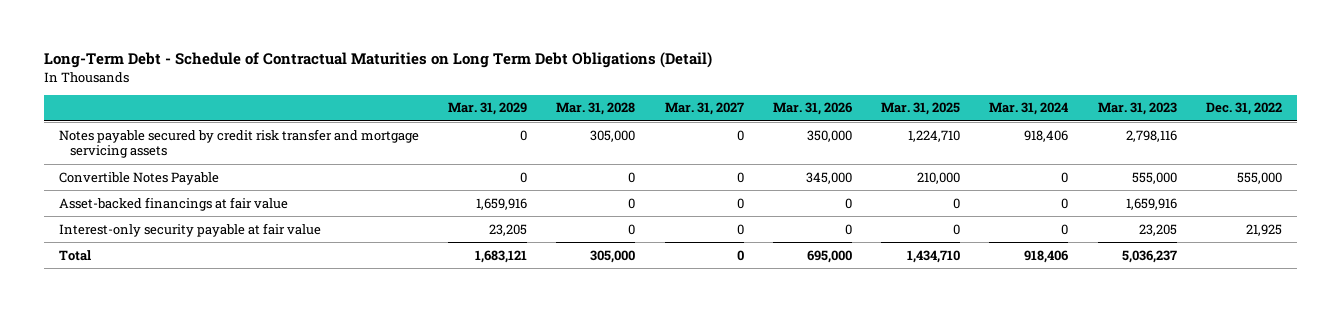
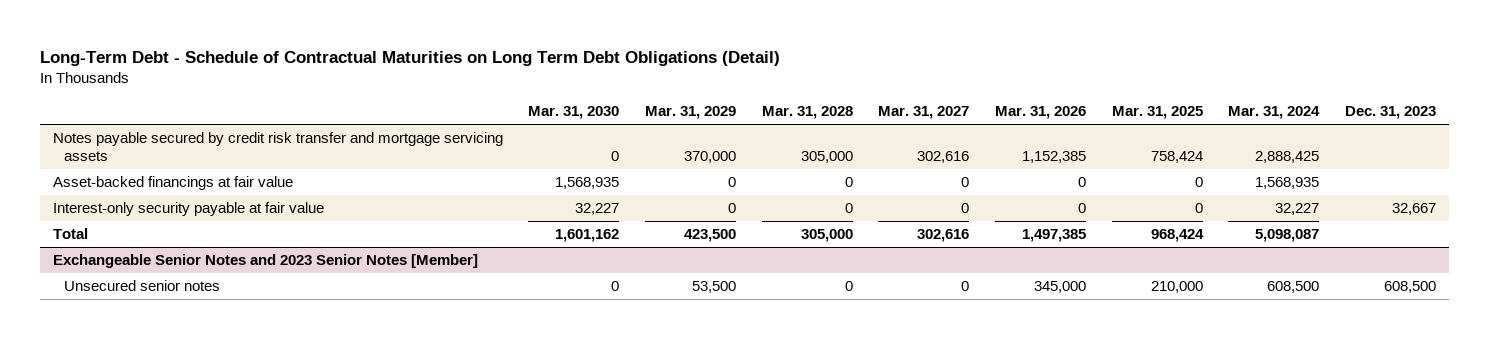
- | Mar. 31, 2029 | Mar. 31, 2028 | Mar. 31, 2027 | Mar. 31, 2026 | Mar. 31, 2025 | Mar. 31, 2024 | Mar. 31, 2023 | Dec. 31, 2022
+ | Mar. 31, 2030 | Mar. 31, 2029 | Mar. 31, 2028 | Mar. 31, 2027 | Mar. 31, 2026 | Mar. 31, 2025 | Mar. 31, 2024 | Dec. 31, 2023
- Notes payable secured by credit risk transfer and mortgage servicing assets | 0 | 305,000 | 0 | 350,000 | 1,224,710 | 918,406 | 2,798,116 |
- Convertible Notes Payable | 0 | 0 | 0 | 345,000 | 210,000 | 0 | 555,000 | 555,000
- Asset-backed financings at fair value | 1,659,916 | 0 | 0 | 0 | 0 | 0 | 1,659,916 |
- Interest-only security payable at fair value | 23,205 | 0 | 0 | 0 | 0 | 0 | 23,205 | 21,925
- Total | 1,683,121 | 305,000 | 0 | 695,000 | 1,434,710 | 918,406 | 5,036,237 |
+ Notes payable secured by credit risk transfer and mortgage servicing assets | 0 | 370,000 | 305,000 | 302,616 | 1,152,385 | 758,424 | 2,888,425 |
+ Asset-backed financings at fair value | 1,568,935 | 0 | 0 | 0 | 0 | 0 | 1,568,935 |
+ Interest-only security payable at fair value | 32,227 | 0 | 0 | 0 | 0 | 0 | 32,227 | 32,667
+ Total | 1,601,162 | 423,500 | 305,000 | 302,616 | 1,497,385 | 968,424 | 5,098,087 |
+ Exchangeable Senior Notes and 2023 Senior Notes [Member]
+ Unsecured senior notes | 0 | 53,500 | 0 | 0 | 345,000 | 210,000 | 608,500 | 608,500

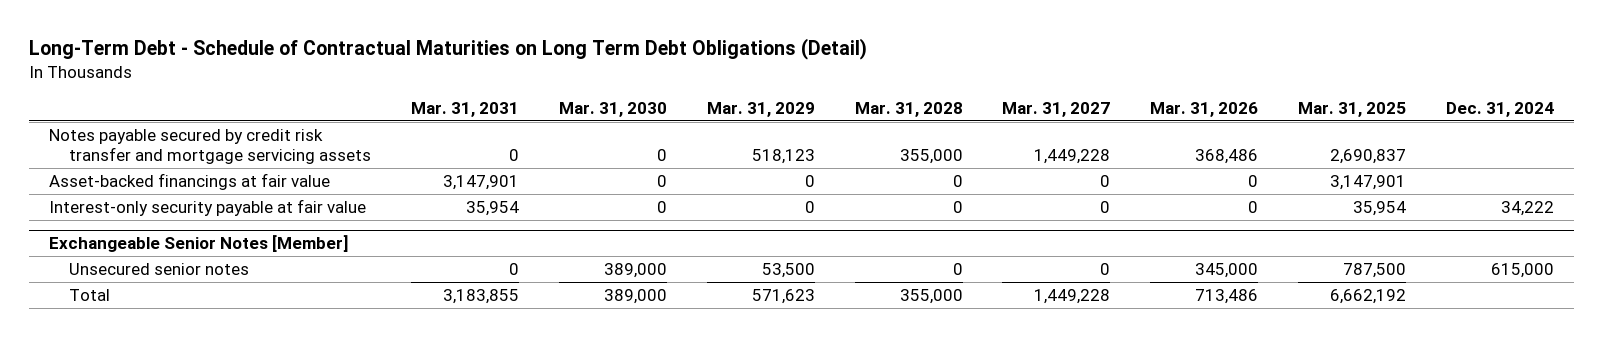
- | Mar. 31, 2030 | Mar. 31, 2029 | Mar. 31, 2028 | Mar. 31, 2027 | Mar. 31, 2026 | Mar. 31, 2025 | Mar. 31, 2024 | Dec. 31, 2023
+ | Mar. 31, 2031 | Mar. 31, 2030 | Mar. 31, 2029 | Mar. 31, 2028 | Mar. 31, 2027 | Mar. 31, 2026 | Mar. 31, 2025 | Dec. 31, 2024
- Notes payable secured by credit risk transfer and mortgage servicing assets | 0 | 370,000 | 305,000 | 302,616 | 1,152,385 | 758,424 | 2,888,425 |
- Asset-backed financings at fair value | 1,568,935 | 0 | 0 | 0 | 0 | 0 | 1,568,935 |
- Interest-only security payable at fair value | 32,227 | 0 | 0 | 0 | 0 | 0 | 32,227 | 32,667
- Total | 1,601,162 | 423,500 | 305,000 | 302,616 | 1,497,385 | 968,424 | 5,098,087 |
- Exchangeable Senior Notes and 2023 Senior Notes [Member]
- Unsecured senior notes | 0 | 53,500 | 0 | 0 | 345,000 | 210,000 | 608,500 | 608,500
+ Notes payable secured by credit risk transfer and mortgage servicing assets | 0 | 0 | 518,123 | 355,000 | 1,449,228 | 368,486 | 2,690,837 |
+ Asset-backed financings at fair value | 3,147,901 | 0 | 0 | 0 | 0 | 0 | 3,147,901 |
+ Interest-only security payable at fair value | 35,954 | 0 | 0 | 0 | 0 | 0 | 35,954 | 34,222
+ Exchangeable Senior Notes [Member]
+ Unsecured senior notes | 0 | 389,000 | 53,500 | 0 | 0 | 345,000 | 787,500 | 615,000
+ Total | 3,183,855 | 389,000 | 571,623 | 355,000 | 1,449,228 | 713,486 | 6,662,192 |

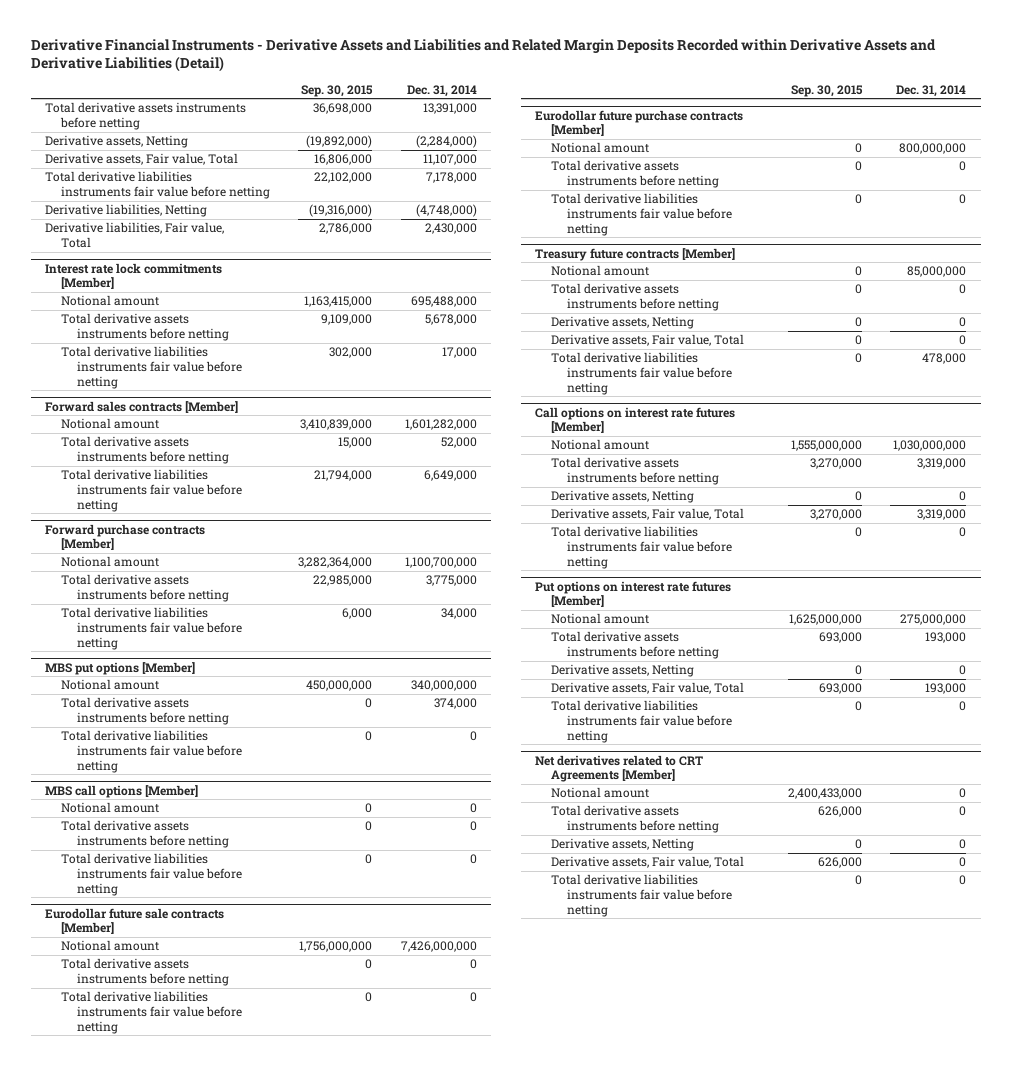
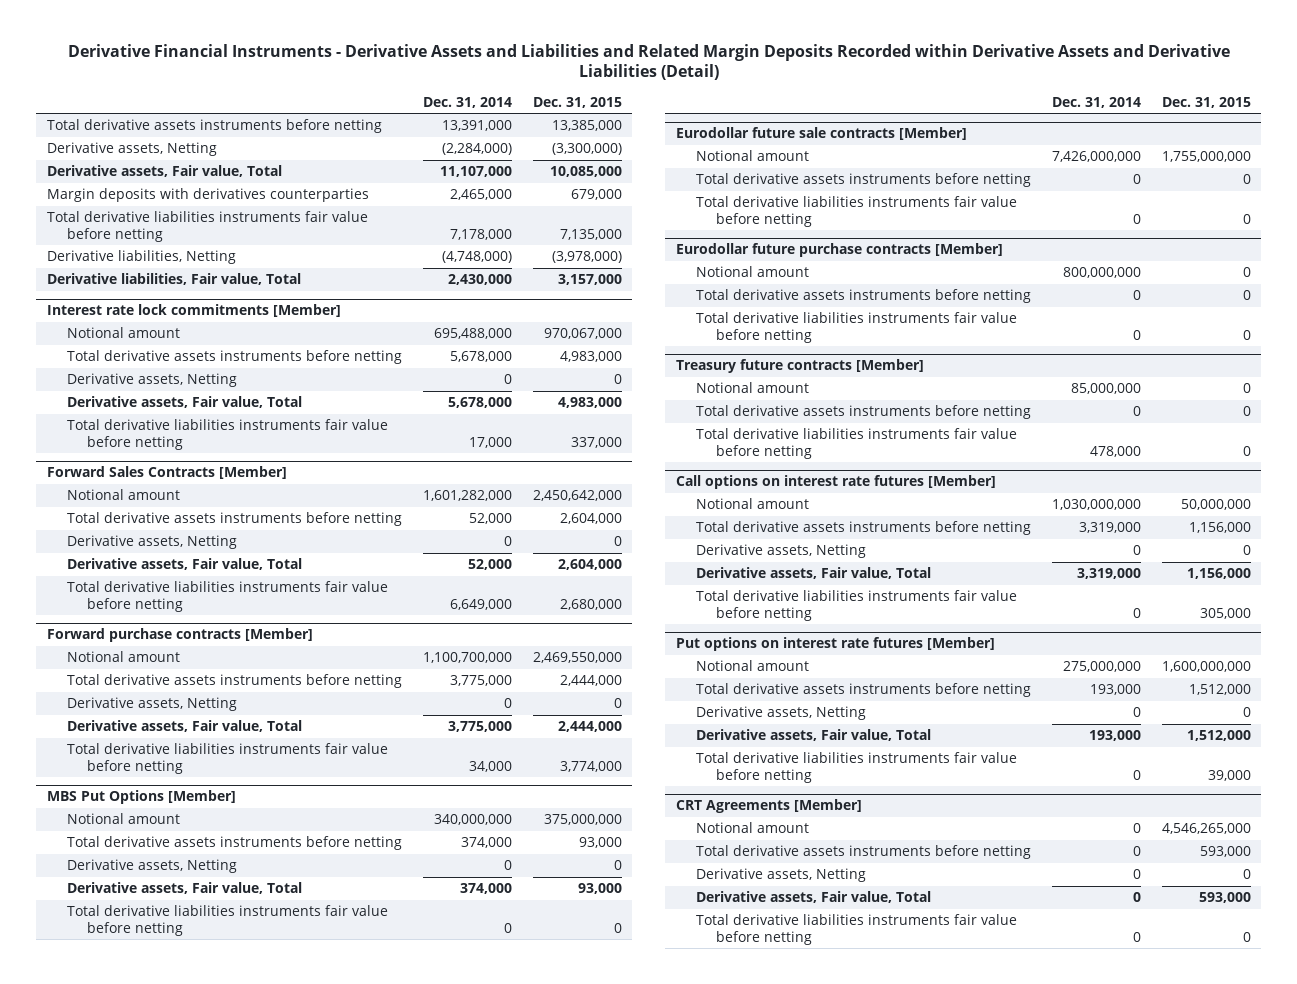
- | Sep. 30, 2015 | Dec. 31, 2014
+ | Dec. 31, 2014 | Dec. 31, 2015
+ Margin deposits with derivatives counterparties | 2,465,000 | 679,000
@ Interest rate lock commitments [Member]
+ Derivative assets, Netting | 0 | 0
+ Derivative assets, Fair value, Total | 5,678,000 | 4,983,000
- Forward sales contracts [Member]
+ Forward Sales Contracts [Member]
+ Derivative assets, Netting | 0 | 0
+ Derivative assets, Fair value, Total | 52,000 | 2,604,000
@ Forward purchase contracts [Member]
+ Derivative assets, Netting | 0 | 0
+ Derivative assets, Fair value, Total | 3,775,000 | 2,444,000
- MBS put options [Member]
+ MBS Put Options [Member]
- Total derivative liabilities instruments fair value before netting | 0 | 0
- MBS call options [Member]
- Notional amount | 0 | 0
- Total derivative assets instruments before netting | 0 | 0
+ Derivative assets, Netting | 0 | 0
+ Derivative assets, Fair value, Total | 374,000 | 93,000
@ Treasury future contracts [Member]
- Derivative assets, Netting | 0 | 0
- Derivative assets, Fair value, Total | 0 | 0
- Net derivatives related to CRT Agreements [Member]
+ CRT Agreements [Member]

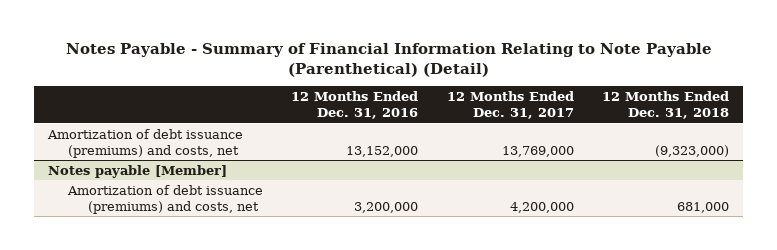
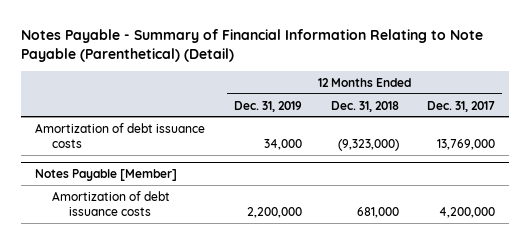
- | 12 Months Ended Dec. 31, 2016 | 12 Months Ended Dec. 31, 2017 | 12 Months Ended Dec. 31, 2018
+ | 12 Months Ended Dec. 31, 2019 | 12 Months Ended Dec. 31, 2018 | 12 Months Ended Dec. 31, 2017
- Amortization of debt issuance (premiums) and costs, net | 13,152,000 | 13,769,000 | (9,323,000)
- Notes payable [Member]
- Amortization of debt issuance (premiums) and costs, net | 3,200,000 | 4,200,000 | 681,000
+ Amortization of debt issuance costs | 34,000 | (9,323,000) | 13,769,000
+ Notes Payable [Member]
+ Amortization of debt issuance costs | 2,200,000 | 681,000 | 4,200,000

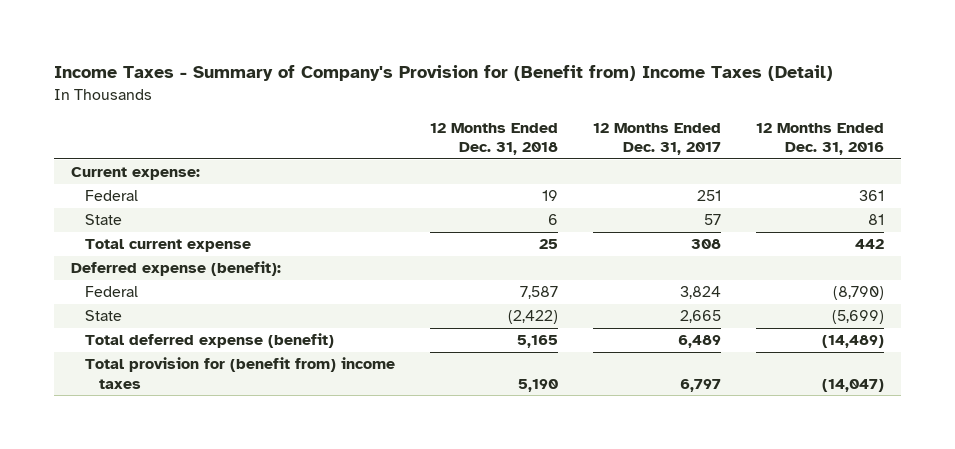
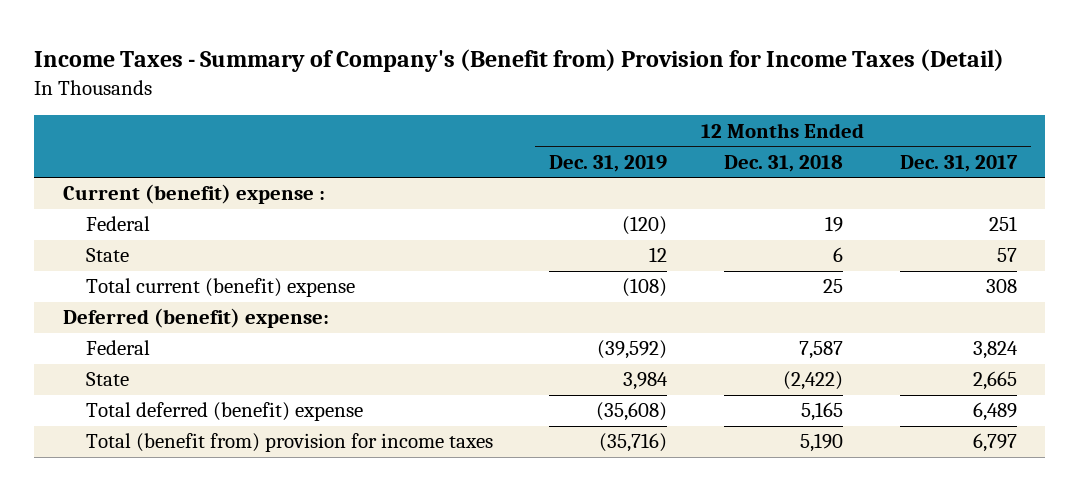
- Income Taxes - Summary of Company's Provision for (Benefit from) Income Taxes (Detail)
+ Income Taxes - Summary of Company's (Benefit from) Provision for Income Taxes (Detail)
- | 12 Months Ended Dec. 31, 2018 | 12 Months Ended Dec. 31, 2017 | 12 Months Ended Dec. 31, 2016
+ | 12 Months Ended Dec. 31, 2019 | 12 Months Ended Dec. 31, 2018 | 12 Months Ended Dec. 31, 2017
- Current expense:
+ Current (benefit) expense :
- Total current expense | 25 | 308 | 442
- Deferred expense (benefit):
+ Total current (benefit) expense | (108) | 25 | 308
+ Deferred (benefit) expense:
- Total deferred expense (benefit) | 5,165 | 6,489 | (14,489)
- Total provision for (benefit from) income taxes | 5,190 | 6,797 | (14,047)
+ Total deferred (benefit) expense | (35,608) | 5,165 | 6,489
+ Total (benefit from) provision for income taxes | (35,716) | 5,190 | 6,797

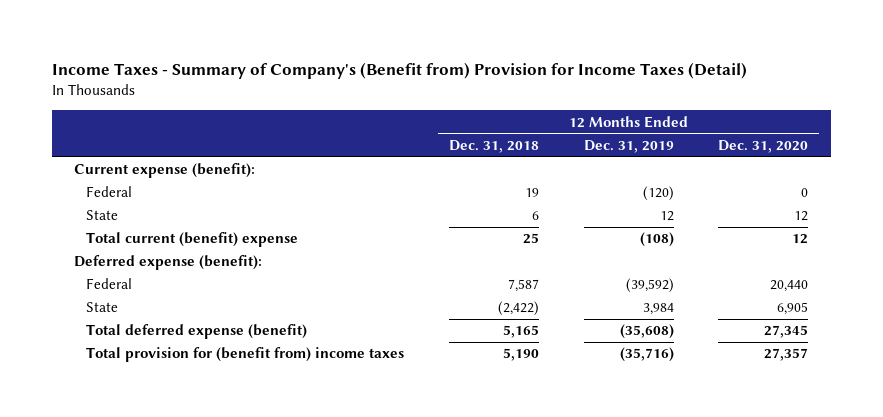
- | 12 Months Ended Dec. 31, 2019 | 12 Months Ended Dec. 31, 2018 | 12 Months Ended Dec. 31, 2017
+ | 12 Months Ended Dec. 31, 2018 | 12 Months Ended Dec. 31, 2019 | 12 Months Ended Dec. 31, 2020
- Current (benefit) expense :
+ Current expense (benefit):
- Deferred (benefit) expense:
+ Deferred expense (benefit):
- Total deferred (benefit) expense | (35,608) | 5,165 | 6,489
- Total (benefit from) provision for income taxes | (35,716) | 5,190 | 6,797
+ Total deferred expense (benefit) | 5,165 | (35,608) | 27,345
+ Total provision for (benefit from) income taxes | 5,190 | (35,716) | 27,357

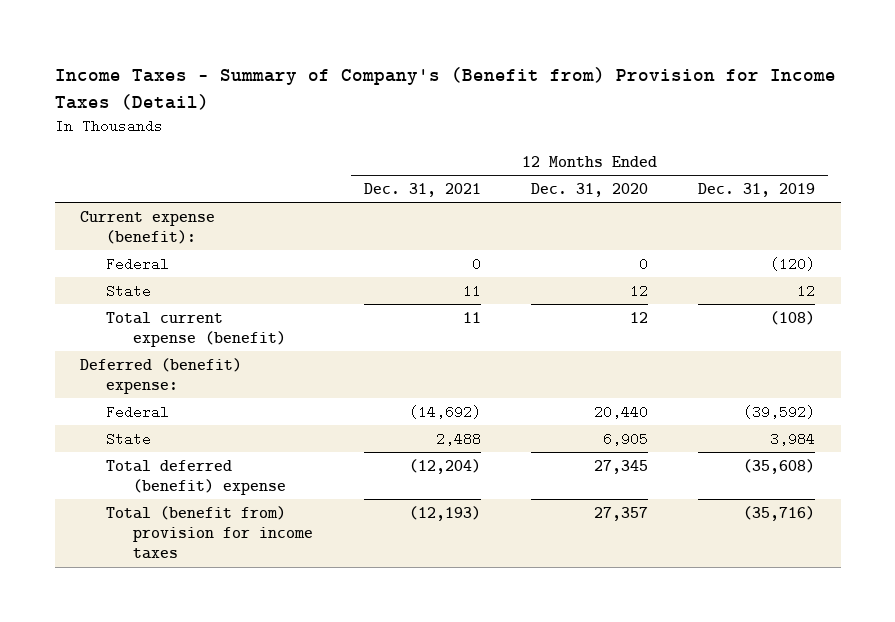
- | 12 Months Ended Dec. 31, 2018 | 12 Months Ended Dec. 31, 2019 | 12 Months Ended Dec. 31, 2020
+ | 12 Months Ended Dec. 31, 2021 | 12 Months Ended Dec. 31, 2020 | 12 Months Ended Dec. 31, 2019
- Total current (benefit) expense | 25 | (108) | 12
- Deferred expense (benefit):
+ Total current expense (benefit) | 11 | 12 | (108)
+ Deferred (benefit) expense:
- Total deferred expense (benefit) | 5,165 | (35,608) | 27,345
- Total provision for (benefit from) income taxes | 5,190 | (35,716) | 27,357
+ Total deferred (benefit) expense | (12,204) | 27,345 | (35,608)
+ Total (benefit from) provision for income taxes | (12,193) | 27,357 | (35,716)

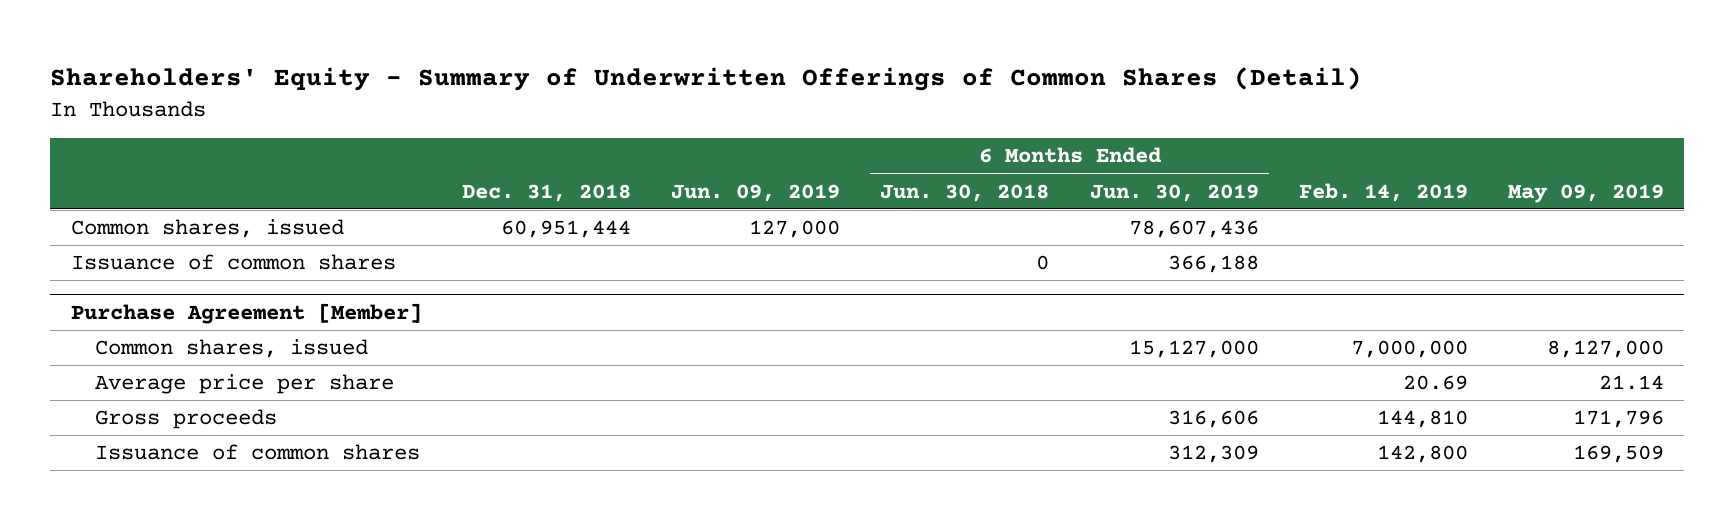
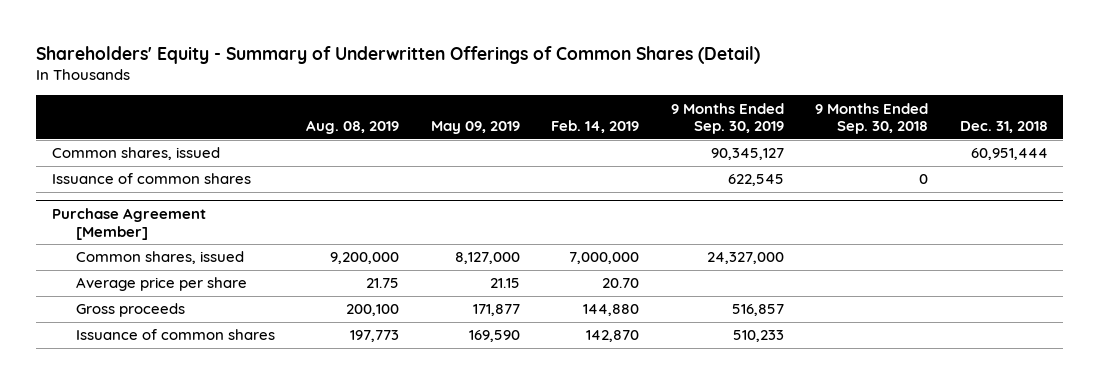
- | Dec. 31, 2018 | Jun. 09, 2019 | 6 Months Ended Jun. 30, 2018 | 6 Months Ended Jun. 30, 2019 | Feb. 14, 2019 | May 09, 2019
+ | Aug. 08, 2019 | May 09, 2019 | Feb. 14, 2019 | 9 Months Ended Sep. 30, 2019 | 9 Months Ended Sep. 30, 2018 | Dec. 31, 2018
@ Purchase Agreement [Member]
- Average price per share | | | | | 20.69 | 21.14
- Gross proceeds | | | | 316,606 | 144,810 | 171,796
- Issuance of common shares | | | | 312,309 | 142,800 | 169,509
+ Average price per share | 21.75 | 21.15 | 20.70 | | |
+ Gross proceeds | 200,100 | 171,877 | 144,880 | 516,857 | |
+ Issuance of common shares | 197,773 | 169,590 | 142,870 | 510,233 | |

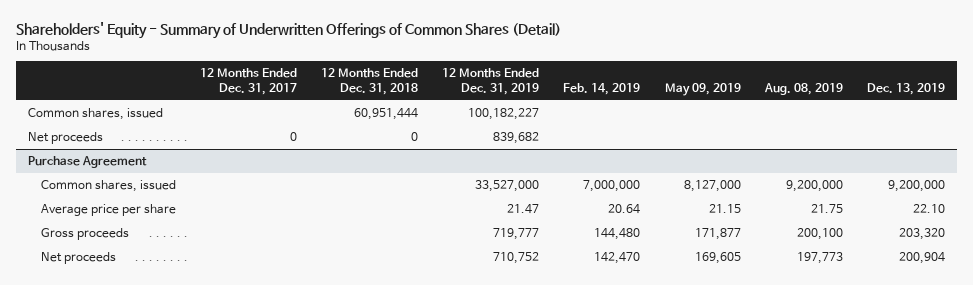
- | Aug. 08, 2019 | May 09, 2019 | Feb. 14, 2019 | 9 Months Ended Sep. 30, 2019 | 9 Months Ended Sep. 30, 2018 | Dec. 31, 2018
+ | 12 Months Ended Dec. 31, 2017 | 12 Months Ended Dec. 31, 2018 | 12 Months Ended Dec. 31, 2019 | Feb. 14, 2019 | May 09, 2019 | Aug. 08, 2019 | Dec. 13, 2019
- Issuance of common shares | | | | 622,545 | 0 |
- Purchase Agreement [Member]
+ Net proceeds | 0 | 0 | 839,682 | | | |
+ Purchase Agreement
- Average price per share | 21.75 | 21.15 | 20.70 | | |
- Gross proceeds | 200,100 | 171,877 | 144,880 | 516,857 | |
- Issuance of common shares | 197,773 | 169,590 | 142,870 | 510,233 | |
+ Average price per share | | | 21.47 | 20.64 | 21.15 | 21.75 | 22.10
+ Gross proceeds | | | 719,777 | 144,480 | 171,877 | 200,100 | 203,320
+ Net proceeds | | | 710,752 | 142,470 | 169,605 | 197,773 | 200,904

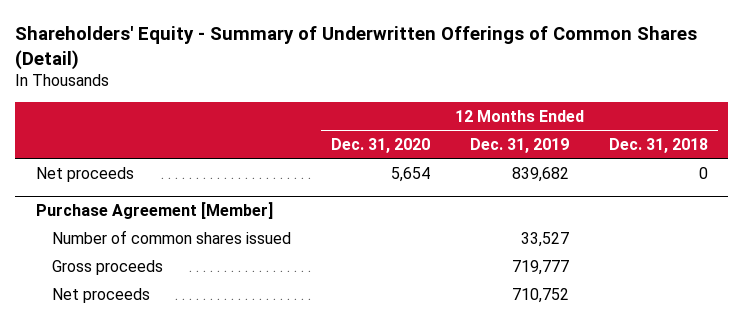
- | 12 Months Ended Dec. 31, 2017 | 12 Months Ended Dec. 31, 2018 | 12 Months Ended Dec. 31, 2019 | Feb. 14, 2019 | May 09, 2019 | Aug. 08, 2019 | Dec. 13, 2019
+ | 12 Months Ended Dec. 31, 2020 | 12 Months Ended Dec. 31, 2019 | 12 Months Ended Dec. 31, 2018
- Common shares, issued | | 60,951,444 | 100,182,227 | | | |
- Purchase Agreement
- Common shares, issued | | | 33,527,000 | 7,000,000 | 8,127,000 | 9,200,000 | 9,200,000
- Average price per share | | | 21.47 | 20.64 | 21.15 | 21.75 | 22.10
+ Purchase Agreement [Member]
+ Number of common shares issued | | 33,527 |

